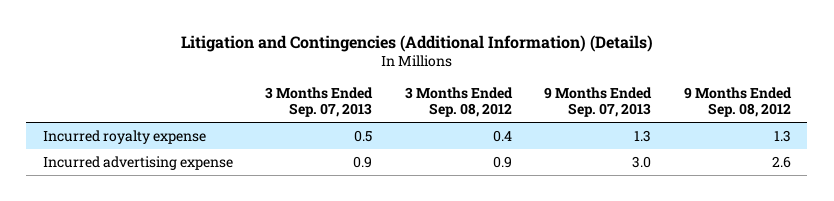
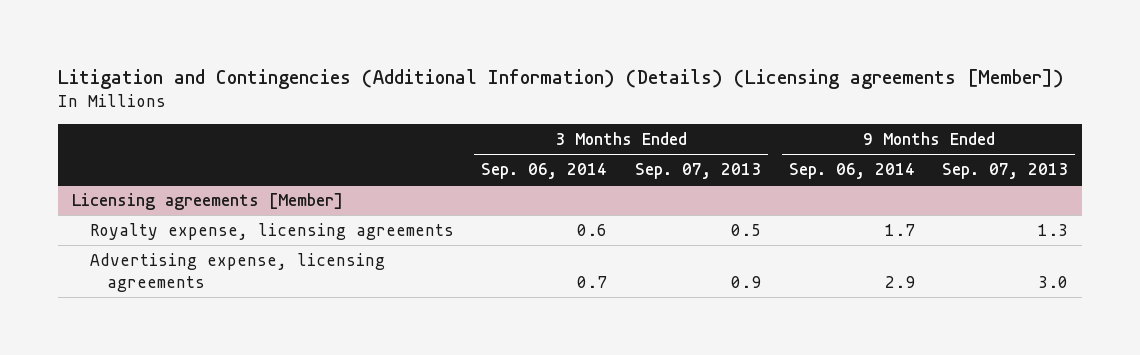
- Litigation and Contingencies (Additional Information) (Details)
+ Litigation and Contingencies (Additional Information) (Details) (Licensing agreements [Member])
- | 3 Months Ended Sep. 07, 2013 | 3 Months Ended Sep. 08, 2012 | 9 Months Ended Sep. 07, 2013 | 9 Months Ended Sep. 08, 2012
+ | 3 Months Ended Sep. 06, 2014 | 3 Months Ended Sep. 07, 2013 | 9 Months Ended Sep. 06, 2014 | 9 Months Ended Sep. 07, 2013
- Incurred royalty expense | 0.5 | 0.4 | 1.3 | 1.3
- Incurred advertising expense | 0.9 | 0.9 | 3.0 | 2.6
+ Licensing agreements [Member]
+ Royalty expense, licensing agreements | 0.6 | 0.5 | 1.7 | 1.3
+ Advertising expense, licensing agreements | 0.7 | 0.9 | 2.9 | 3.0

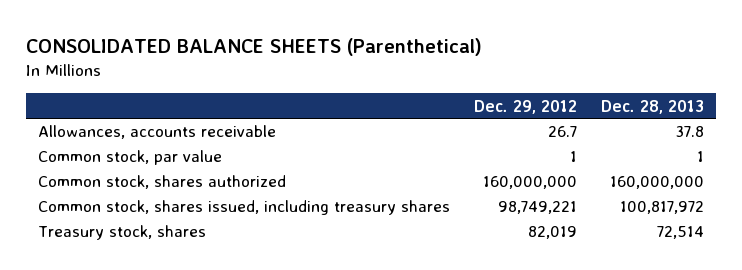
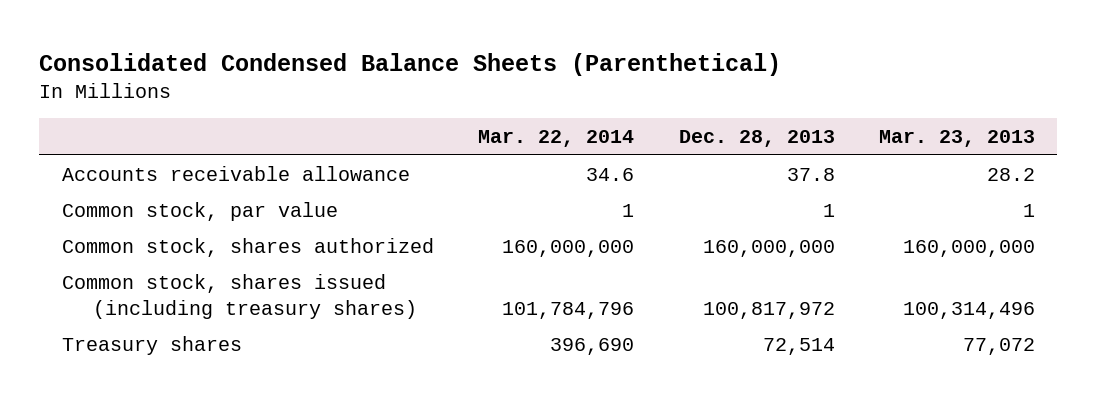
- CONSOLIDATED BALANCE SHEETS (Parenthetical)
+ Consolidated Condensed Balance Sheets (Parenthetical)
- | Dec. 29, 2012 | Dec. 28, 2013
+ | Mar. 22, 2014 | Dec. 28, 2013 | Mar. 23, 2013
- Allowances, accounts receivable | 26.7 | 37.8
+ Accounts receivable allowance | 34.6 | 37.8 | 28.2
- Common stock, shares issued, including treasury shares | 98,749,221 | 100,817,972
- Treasury stock, shares | 82,019 | 72,514
+ Common stock, shares issued (including treasury shares) | 101,784,796 | 100,817,972 | 100,314,496
+ Treasury shares | 396,690 | 72,514 | 77,072

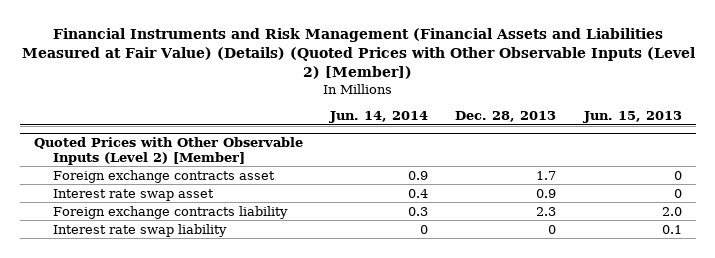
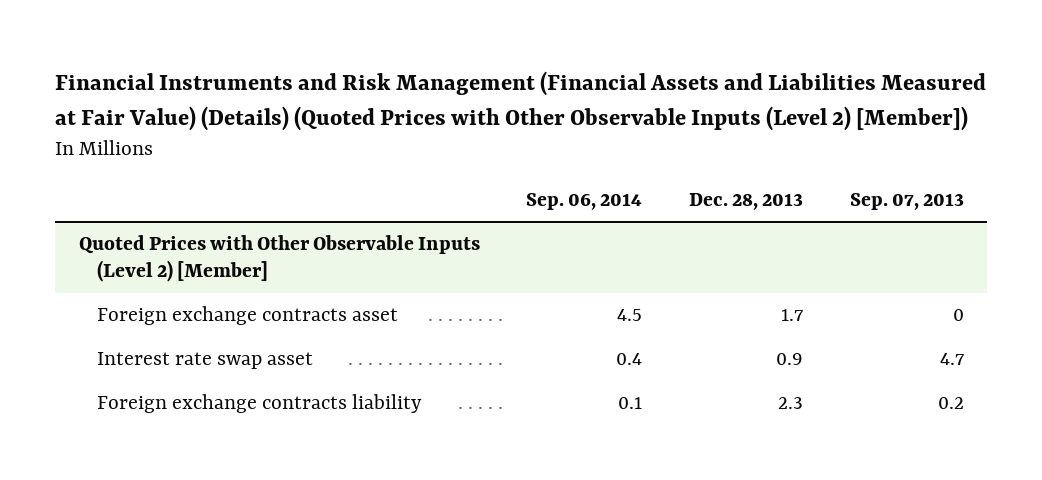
- | Jun. 14, 2014 | Dec. 28, 2013 | Jun. 15, 2013
+ | Sep. 06, 2014 | Dec. 28, 2013 | Sep. 07, 2013
@ Quoted Prices with Other Observable Inputs (Level 2) [Member]
- Interest rate swap liability | 0 | 0 | 0.1

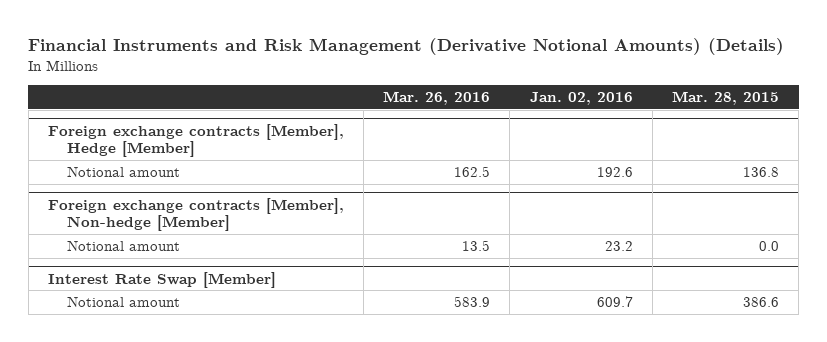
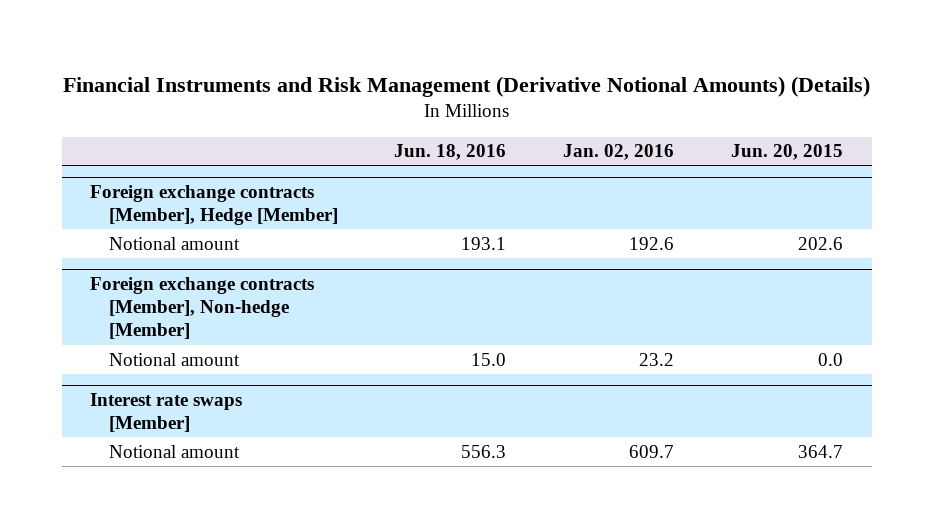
- | Mar. 26, 2016 | Jan. 02, 2016 | Mar. 28, 2015
+ | Jun. 18, 2016 | Jan. 02, 2016 | Jun. 20, 2015
- Interest Rate Swap [Member]
+ Interest rate swaps [Member]

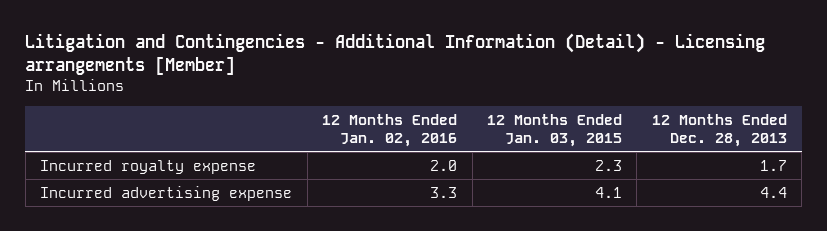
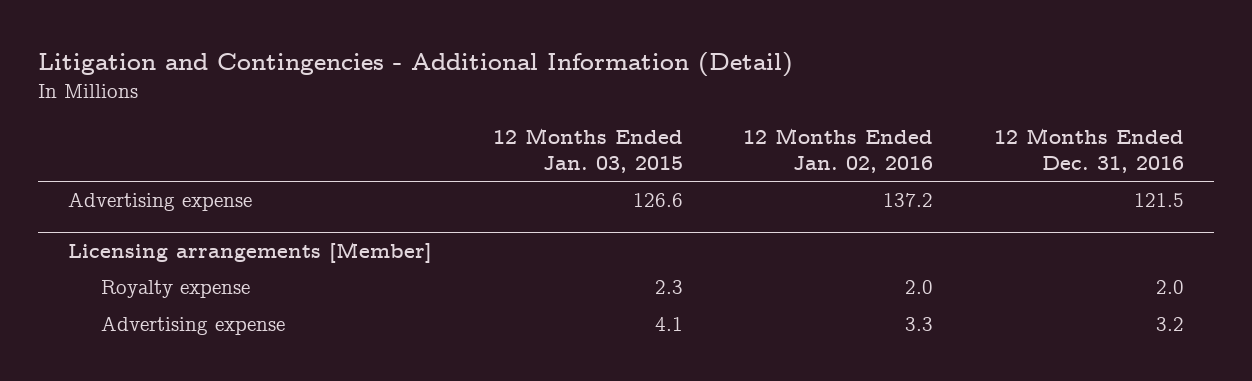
- Litigation and Contingencies - Additional Information (Detail) - Licensing arrangements [Member]
+ Litigation and Contingencies - Additional Information (Detail)
- | 12 Months Ended Jan. 02, 2016 | 12 Months Ended Jan. 03, 2015 | 12 Months Ended Dec. 28, 2013
+ | 12 Months Ended Jan. 03, 2015 | 12 Months Ended Jan. 02, 2016 | 12 Months Ended Dec. 31, 2016
- Incurred royalty expense | 2.0 | 2.3 | 1.7
- Incurred advertising expense | 3.3 | 4.1 | 4.4
+ Advertising expense | 126.6 | 137.2 | 121.5
+ Licensing arrangements [Member]
+ Royalty expense | 2.3 | 2.0 | 2.0
+ Advertising expense | 4.1 | 3.3 | 3.2

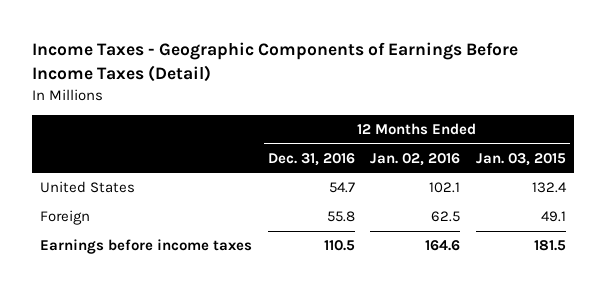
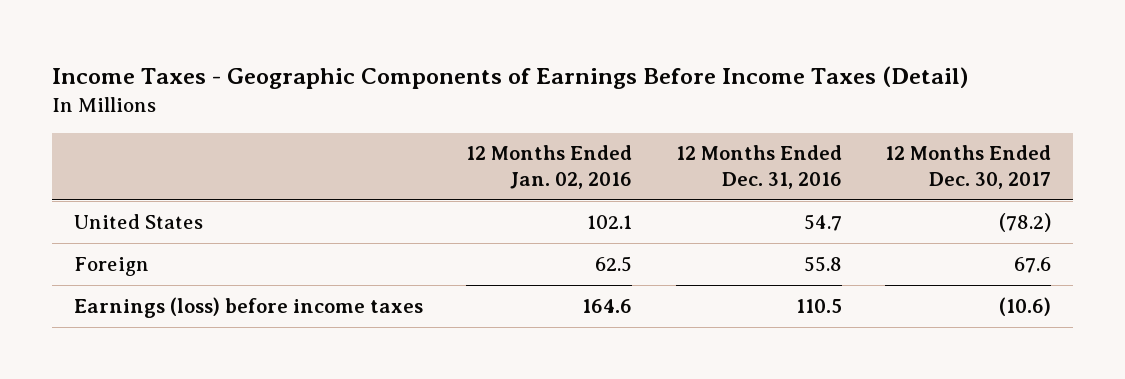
- | 12 Months Ended Dec. 31, 2016 | 12 Months Ended Jan. 02, 2016 | 12 Months Ended Jan. 03, 2015
+ | 12 Months Ended Jan. 02, 2016 | 12 Months Ended Dec. 31, 2016 | 12 Months Ended Dec. 30, 2017
- Earnings before income taxes | 110.5 | 164.6 | 181.5
+ Earnings (loss) before income taxes | 164.6 | 110.5 | (10.6)

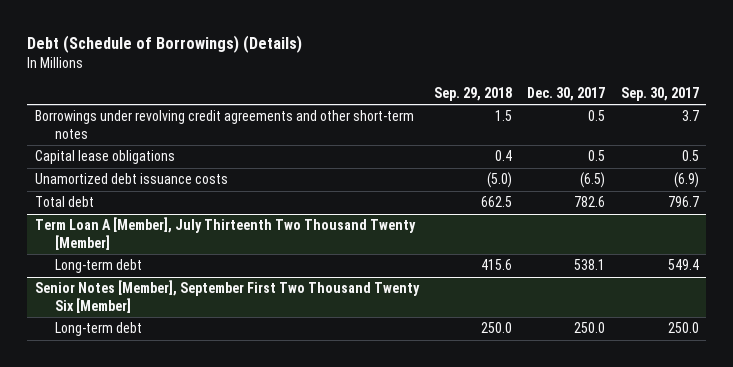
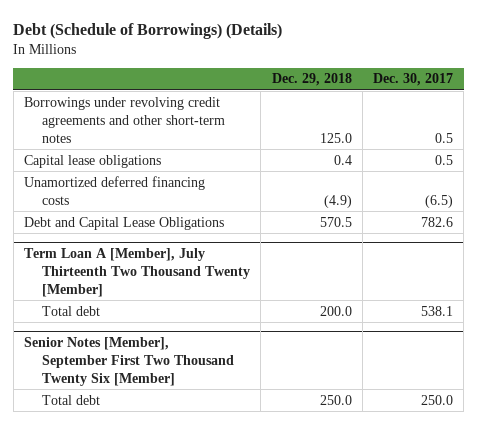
- | Sep. 29, 2018 | Dec. 30, 2017 | Sep. 30, 2017
+ | Dec. 29, 2018 | Dec. 30, 2017
- Unamortized debt issuance costs | (5.0) | (6.5) | (6.9)
- Total debt | 662.5 | 782.6 | 796.7
+ Unamortized deferred financing costs | (4.9) | (6.5)
+ Debt and Capital Lease Obligations | 570.5 | 782.6
@ Term Loan A [Member], July Thirteenth Two Thousand Twenty [Member]
- Long-term debt | 415.6 | 538.1 | 549.4
+ Total debt | 200.0 | 538.1
@ Senior Notes [Member], September First Two Thousand Twenty Six [Member]
- Long-term debt | 250.0 | 250.0 | 250.0
+ Total debt | 250.0 | 250.0

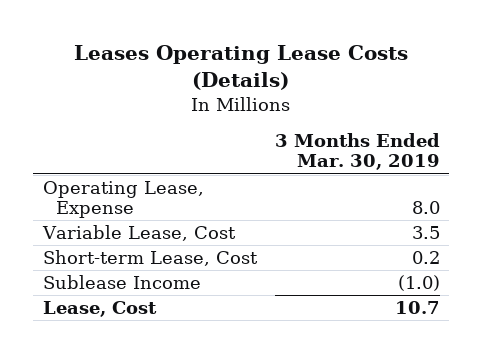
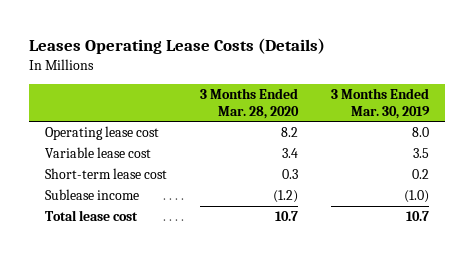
- | 3 Months Ended Mar. 30, 2019
+ | 3 Months Ended Mar. 28, 2020 | 3 Months Ended Mar. 30, 2019
- Operating Lease, Expense | 8.0
- Variable Lease, Cost | 3.5
- Short-term Lease, Cost | 0.2
- Sublease Income | (1.0)
- Lease, Cost | 10.7
+ Operating lease cost | 8.2 | 8.0
+ Variable lease cost | 3.4 | 3.5
+ Short-term lease cost | 0.3 | 0.2
+ Sublease income | (1.2) | (1.0)
+ Total lease cost | 10.7 | 10.7

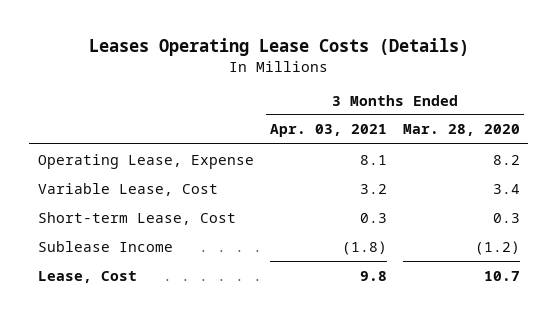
- | 3 Months Ended Mar. 28, 2020 | 3 Months Ended Mar. 30, 2019
+ | 3 Months Ended Apr. 03, 2021 | 3 Months Ended Mar. 28, 2020
- Operating lease cost | 8.2 | 8.0
- Variable lease cost | 3.4 | 3.5
- Short-term lease cost | 0.3 | 0.2
- Sublease income | (1.2) | (1.0)
- Total lease cost | 10.7 | 10.7
+ Operating Lease, Expense | 8.1 | 8.2
+ Variable Lease, Cost | 3.2 | 3.4
+ Short-term Lease, Cost | 0.3 | 0.3
+ Sublease Income | (1.8) | (1.2)
+ Lease, Cost | 9.8 | 10.7

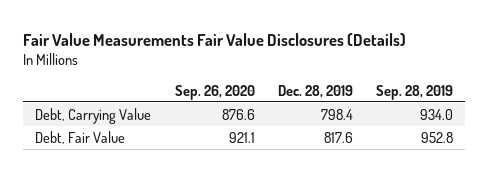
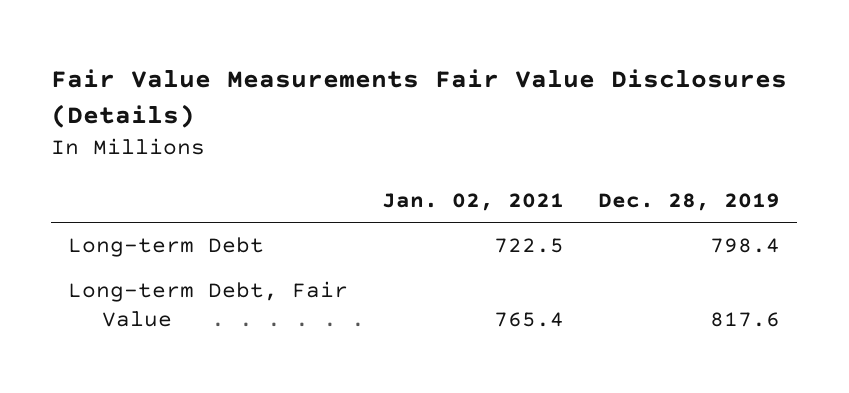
- | Sep. 26, 2020 | Dec. 28, 2019 | Sep. 28, 2019
+ | Jan. 02, 2021 | Dec. 28, 2019
- Debt, Carrying Value | 876.6 | 798.4 | 934.0
- Debt, Fair Value | 921.1 | 817.6 | 952.8
+ Long-term Debt | 722.5 | 798.4
+ Long-term Debt, Fair Value | 765.4 | 817.6

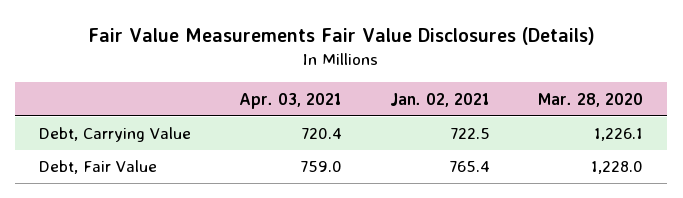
- | Jan. 02, 2021 | Dec. 28, 2019
+ | Apr. 03, 2021 | Jan. 02, 2021 | Mar. 28, 2020
- Long-term Debt | 722.5 | 798.4
- Long-term Debt, Fair Value | 765.4 | 817.6
+ Debt, Carrying Value | 720.4 | 722.5 | 1,226.1
+ Debt, Fair Value | 759.0 | 765.4 | 1,228.0

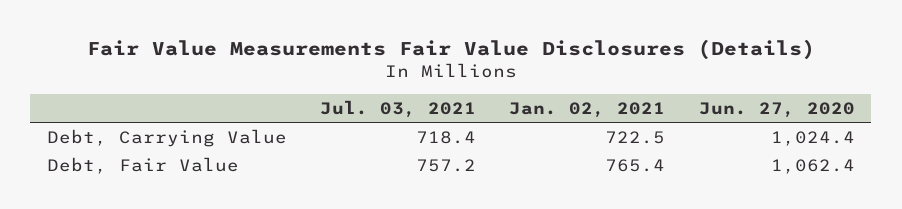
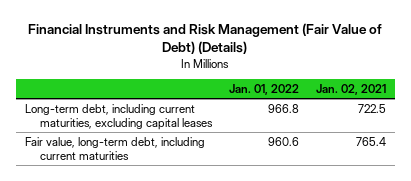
- Fair Value Measurements Fair Value Disclosures (Details)
+ Financial Instruments and Risk Management (Fair Value of Debt) (Details)
- | Jul. 03, 2021 | Jan. 02, 2021 | Jun. 27, 2020
+ | Jan. 01, 2022 | Jan. 02, 2021
- Debt, Carrying Value | 718.4 | 722.5 | 1,024.4
- Debt, Fair Value | 757.2 | 765.4 | 1,062.4
+ Long-term debt, including current maturities, excluding capital leases | 966.8 | 722.5
+ Fair value, long-term debt, including current maturities | 960.6 | 765.4

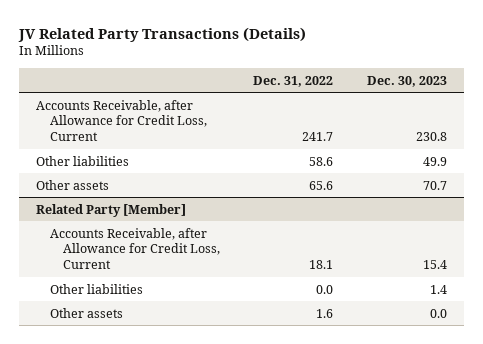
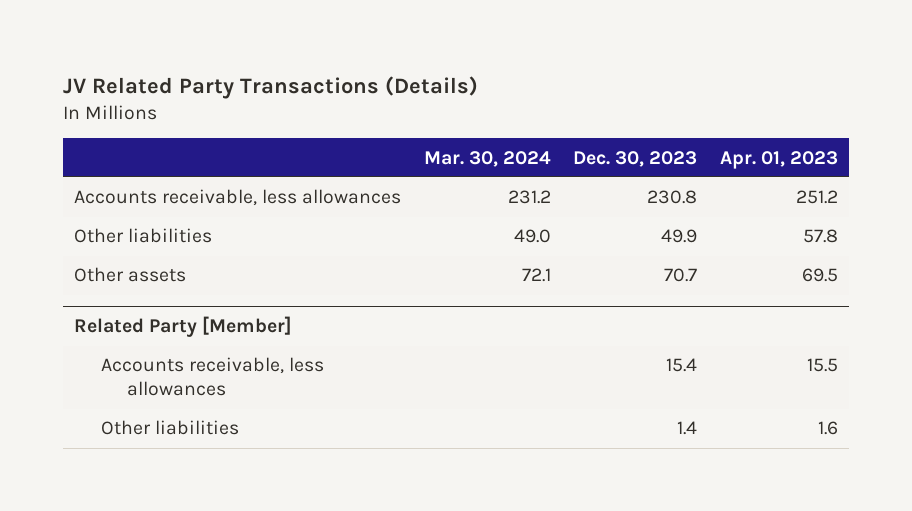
- | Dec. 31, 2022 | Dec. 30, 2023
+ | Mar. 30, 2024 | Dec. 30, 2023 | Apr. 01, 2023
- Accounts Receivable, after Allowance for Credit Loss, Current | 241.7 | 230.8
+ Accounts receivable, less allowances | 231.2 | 230.8 | 251.2
@ Related Party [Member]
- Accounts Receivable, after Allowance for Credit Loss, Current | 18.1 | 15.4
+ Accounts receivable, less allowances | | 15.4 | 15.5
- Other assets | 1.6 | 0.0

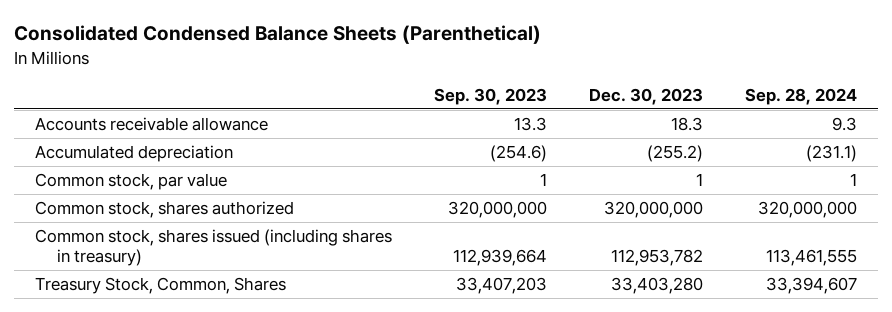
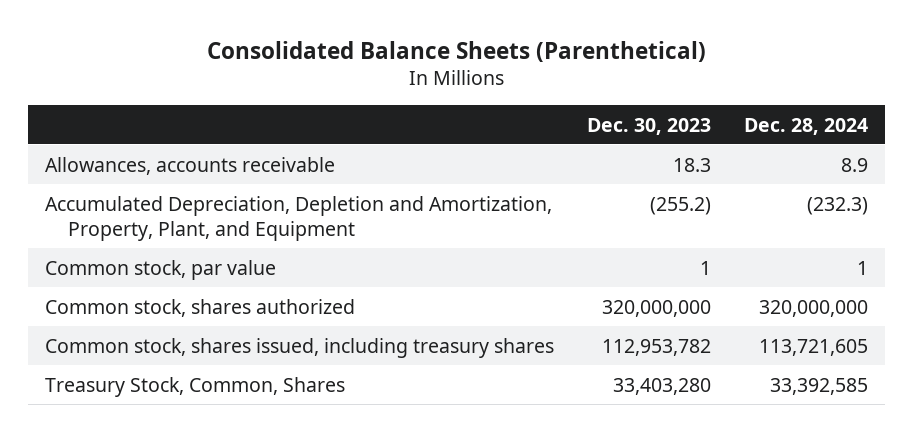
- Consolidated Condensed Balance Sheets (Parenthetical)
+ Consolidated Balance Sheets (Parenthetical)
- | Sep. 30, 2023 | Dec. 30, 2023 | Sep. 28, 2024
+ | Dec. 30, 2023 | Dec. 28, 2024
- Accounts receivable allowance | 13.3 | 18.3 | 9.3
- Accumulated depreciation | (254.6) | (255.2) | (231.1)
+ Allowances, accounts receivable | 18.3 | 8.9
+ Accumulated Depreciation, Depletion and Amortization, Property, Plant, and Equipment | (255.2) | (232.3)
- Common stock, shares issued (including shares in treasury) | 112,939,664 | 112,953,782 | 113,461,555
+ Common stock, shares issued, including treasury shares | 112,953,782 | 113,721,605

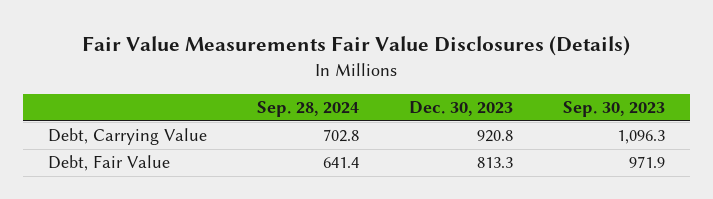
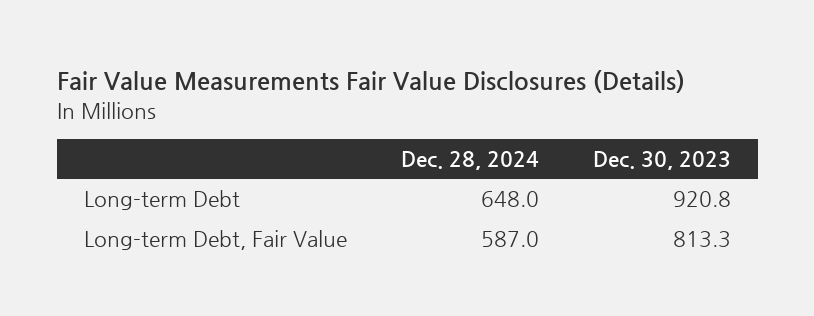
- | Sep. 28, 2024 | Dec. 30, 2023 | Sep. 30, 2023
+ | Dec. 28, 2024 | Dec. 30, 2023
- Debt, Carrying Value | 702.8 | 920.8 | 1,096.3
- Debt, Fair Value | 641.4 | 813.3 | 971.9
+ Long-term Debt | 648.0 | 920.8
+ Long-term Debt, Fair Value | 587.0 | 813.3

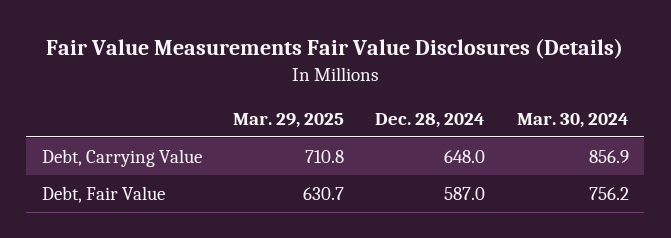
- | Dec. 28, 2024 | Dec. 30, 2023
+ | Mar. 29, 2025 | Dec. 28, 2024 | Mar. 30, 2024
- Long-term Debt | 648.0 | 920.8
- Long-term Debt, Fair Value | 587.0 | 813.3
+ Debt, Carrying Value | 710.8 | 648.0 | 856.9
+ Debt, Fair Value | 630.7 | 587.0 | 756.2

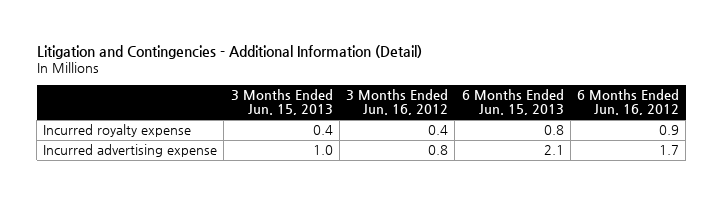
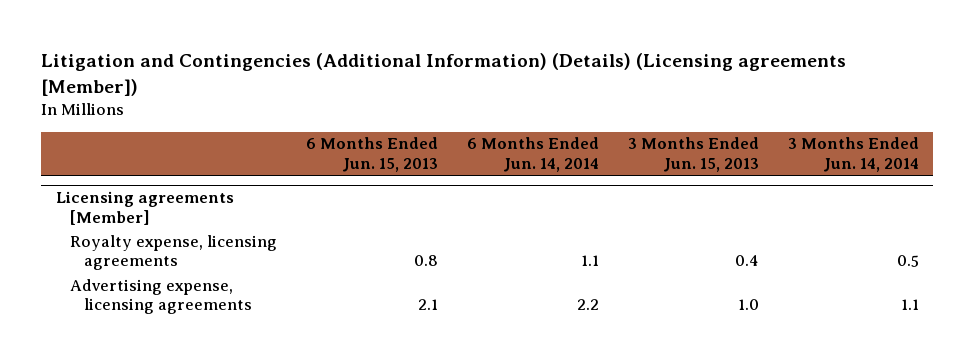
- Litigation and Contingencies - Additional Information (Detail)
+ Litigation and Contingencies (Additional Information) (Details) (Licensing agreements [Member])
- | 3 Months Ended Jun. 15, 2013 | 3 Months Ended Jun. 16, 2012 | 6 Months Ended Jun. 15, 2013 | 6 Months Ended Jun. 16, 2012
+ | 6 Months Ended Jun. 15, 2013 | 6 Months Ended Jun. 14, 2014 | 3 Months Ended Jun. 15, 2013 | 3 Months Ended Jun. 14, 2014
- Incurred royalty expense | 0.4 | 0.4 | 0.8 | 0.9
- Incurred advertising expense | 1.0 | 0.8 | 2.1 | 1.7
+ Licensing agreements [Member]
+ Royalty expense, licensing agreements | 0.8 | 1.1 | 0.4 | 0.5
+ Advertising expense, licensing agreements | 2.1 | 2.2 | 1.0 | 1.1

